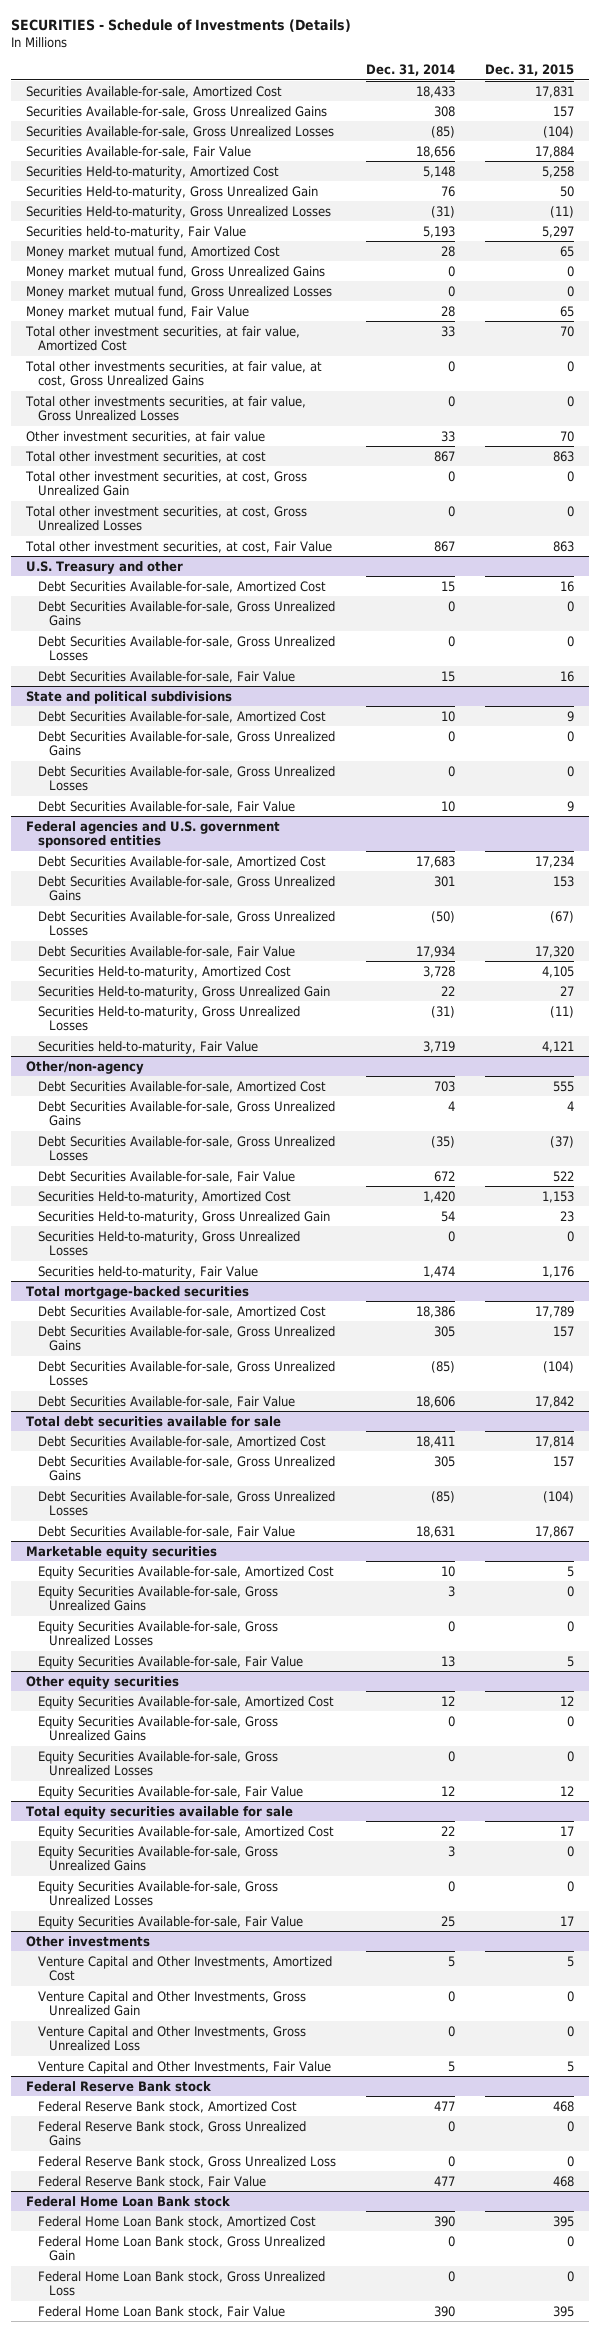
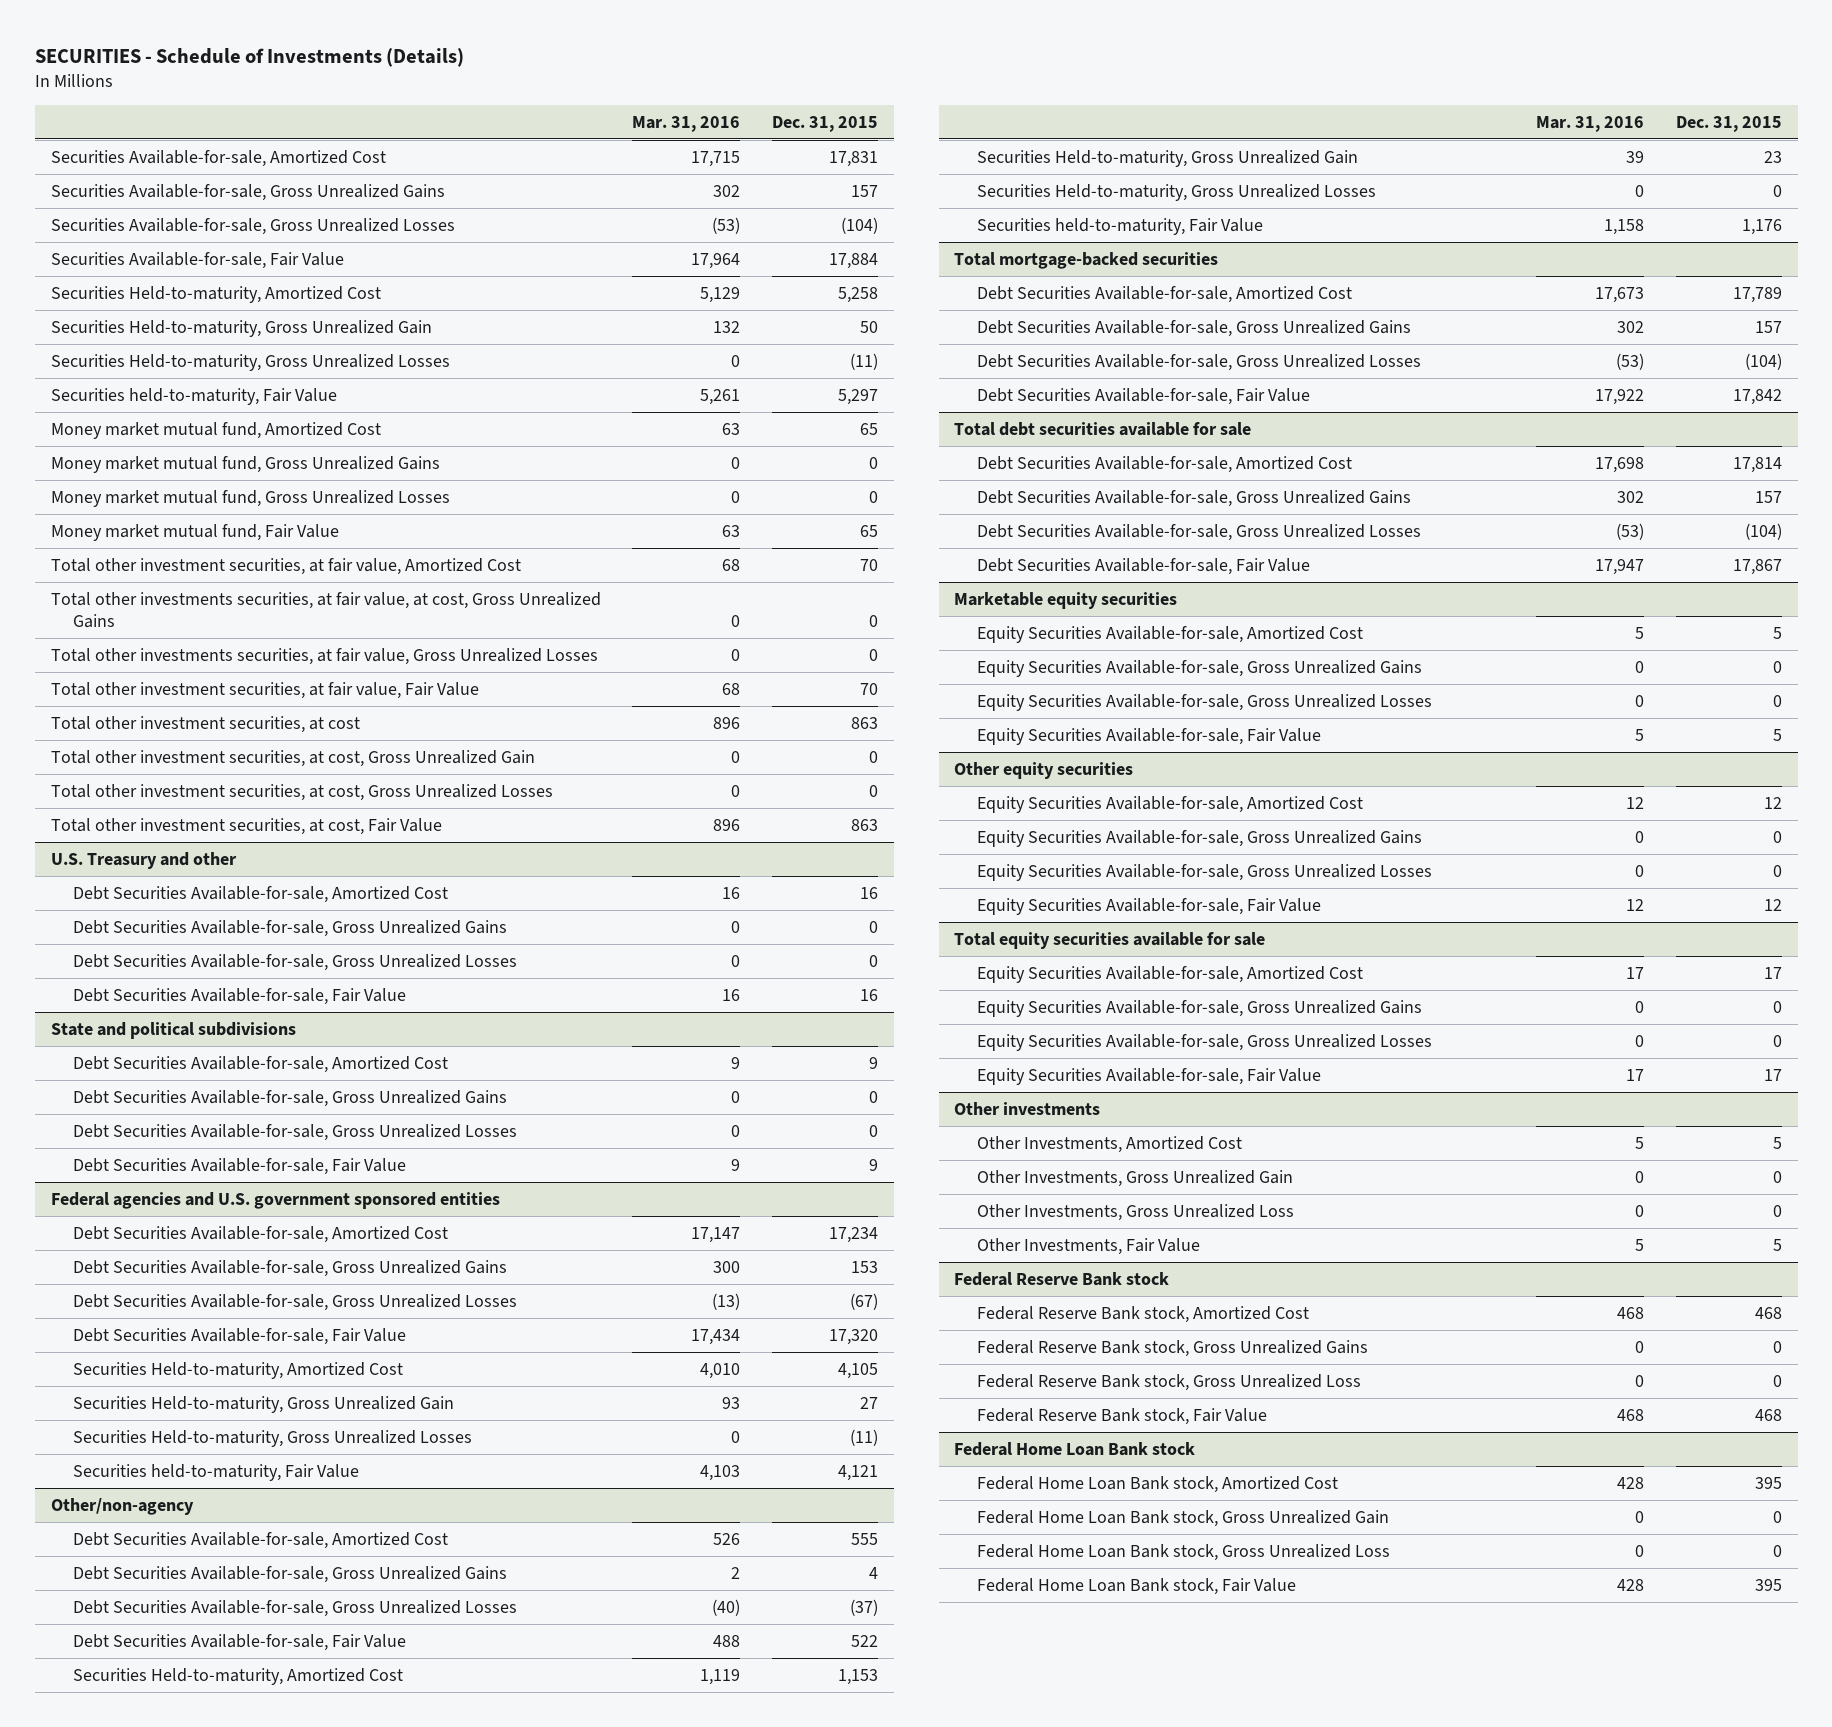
- | Dec. 31, 2014 | Dec. 31, 2015
+ | Mar. 31, 2016 | Dec. 31, 2015
- Other investment securities, at fair value | 33 | 70
+ Total other investment securities, at fair value, Fair Value | 68 | 70
@ Other investments
- Venture Capital and Other Investments, Amortized Cost | 5 | 5
- Venture Capital and Other Investments, Gross Unrealized Gain | 0 | 0
- Venture Capital and Other Investments, Gross Unrealized Loss | 0 | 0
- Venture Capital and Other Investments, Fair Value | 5 | 5
+ Other Investments, Amortized Cost | 5 | 5
+ Other Investments, Gross Unrealized Gain | 0 | 0
+ Other Investments, Gross Unrealized Loss | 0 | 0
+ Other Investments, Fair Value | 5 | 5

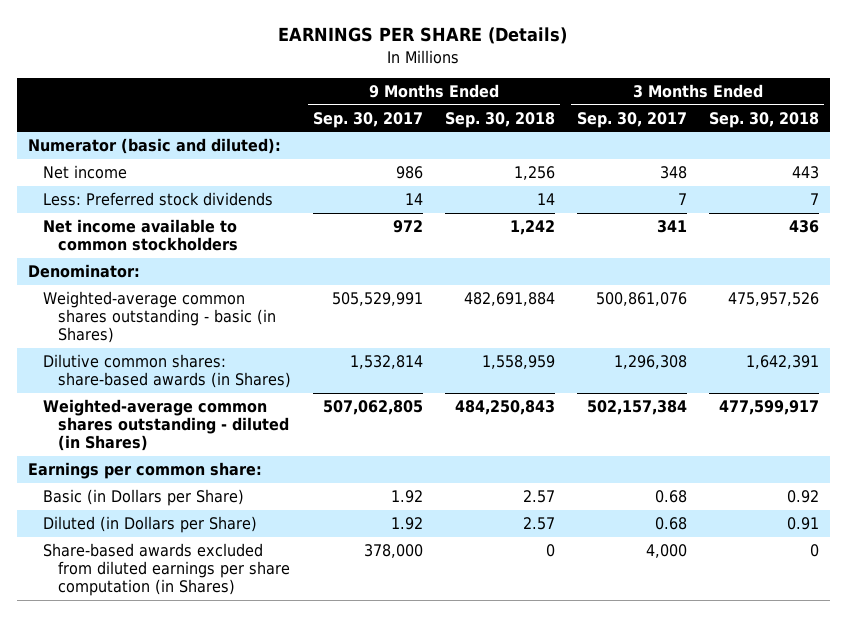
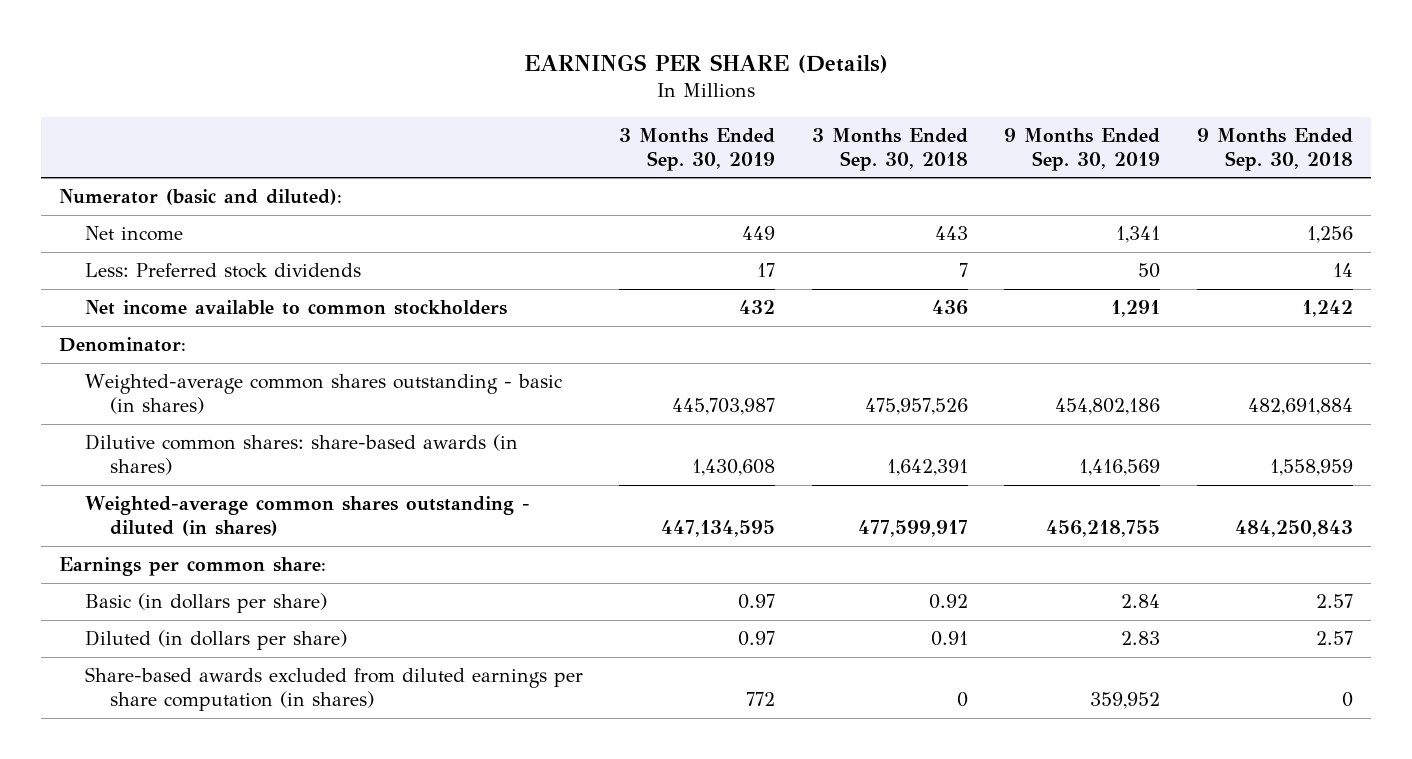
- | 9 Months Ended Sep. 30, 2017 | 9 Months Ended Sep. 30, 2018 | 3 Months Ended Sep. 30, 2017 | 3 Months Ended Sep. 30, 2018
+ | 3 Months Ended Sep. 30, 2019 | 3 Months Ended Sep. 30, 2018 | 9 Months Ended Sep. 30, 2019 | 9 Months Ended Sep. 30, 2018
- Weighted-average common shares outstanding - basic (in Shares) | 505,529,991 | 482,691,884 | 500,861,076 | 475,957,526
- Dilutive common shares: share-based awards (in Shares) | 1,532,814 | 1,558,959 | 1,296,308 | 1,642,391
- Weighted-average common shares outstanding - diluted (in Shares) | 507,062,805 | 484,250,843 | 502,157,384 | 477,599,917
+ Weighted-average common shares outstanding - basic (in shares) | 445,703,987 | 475,957,526 | 454,802,186 | 482,691,884
+ Dilutive common shares: share-based awards (in shares) | 1,430,608 | 1,642,391 | 1,416,569 | 1,558,959
+ Weighted-average common shares outstanding - diluted (in shares) | 447,134,595 | 477,599,917 | 456,218,755 | 484,250,843
- Basic (in Dollars per Share) | 1.92 | 2.57 | 0.68 | 0.92
- Diluted (in Dollars per Share) | 1.92 | 2.57 | 0.68 | 0.91
- Share-based awards excluded from diluted earnings per share computation (in Shares) | 378,000 | 0 | 4,000 | 0
+ Basic (in dollars per share) | 0.97 | 0.92 | 2.84 | 2.57
+ Diluted (in dollars per share) | 0.97 | 0.91 | 2.83 | 2.57
+ Share-based awards excluded from diluted earnings per share computation (in shares) | 772 | 0 | 359,952 | 0

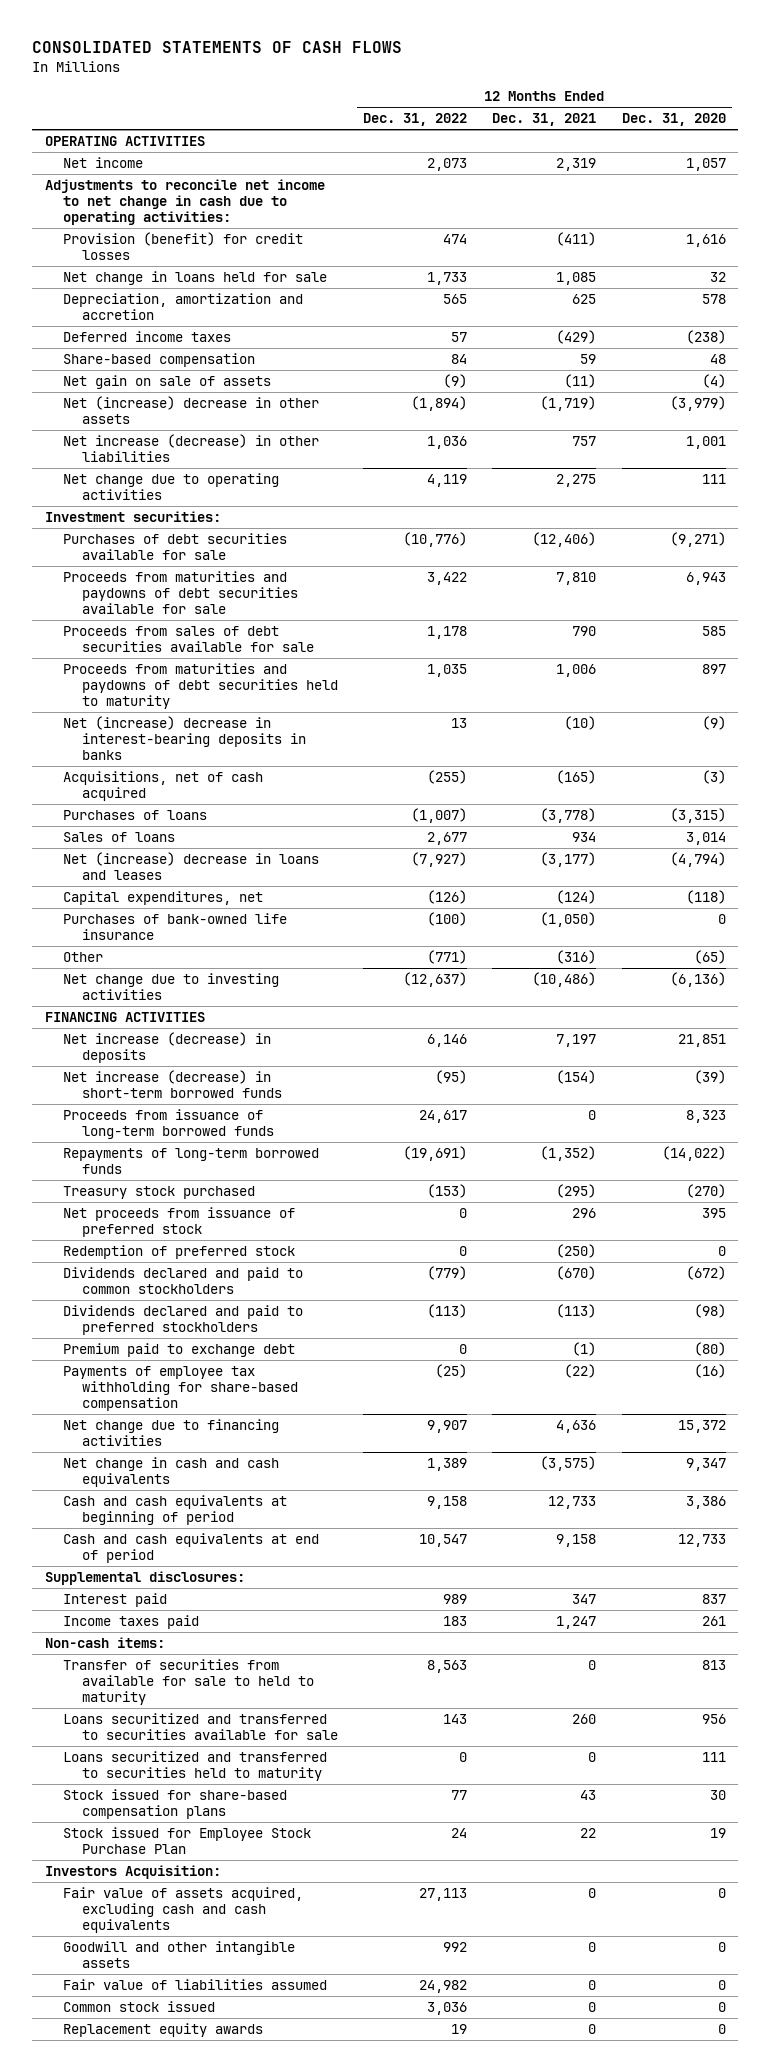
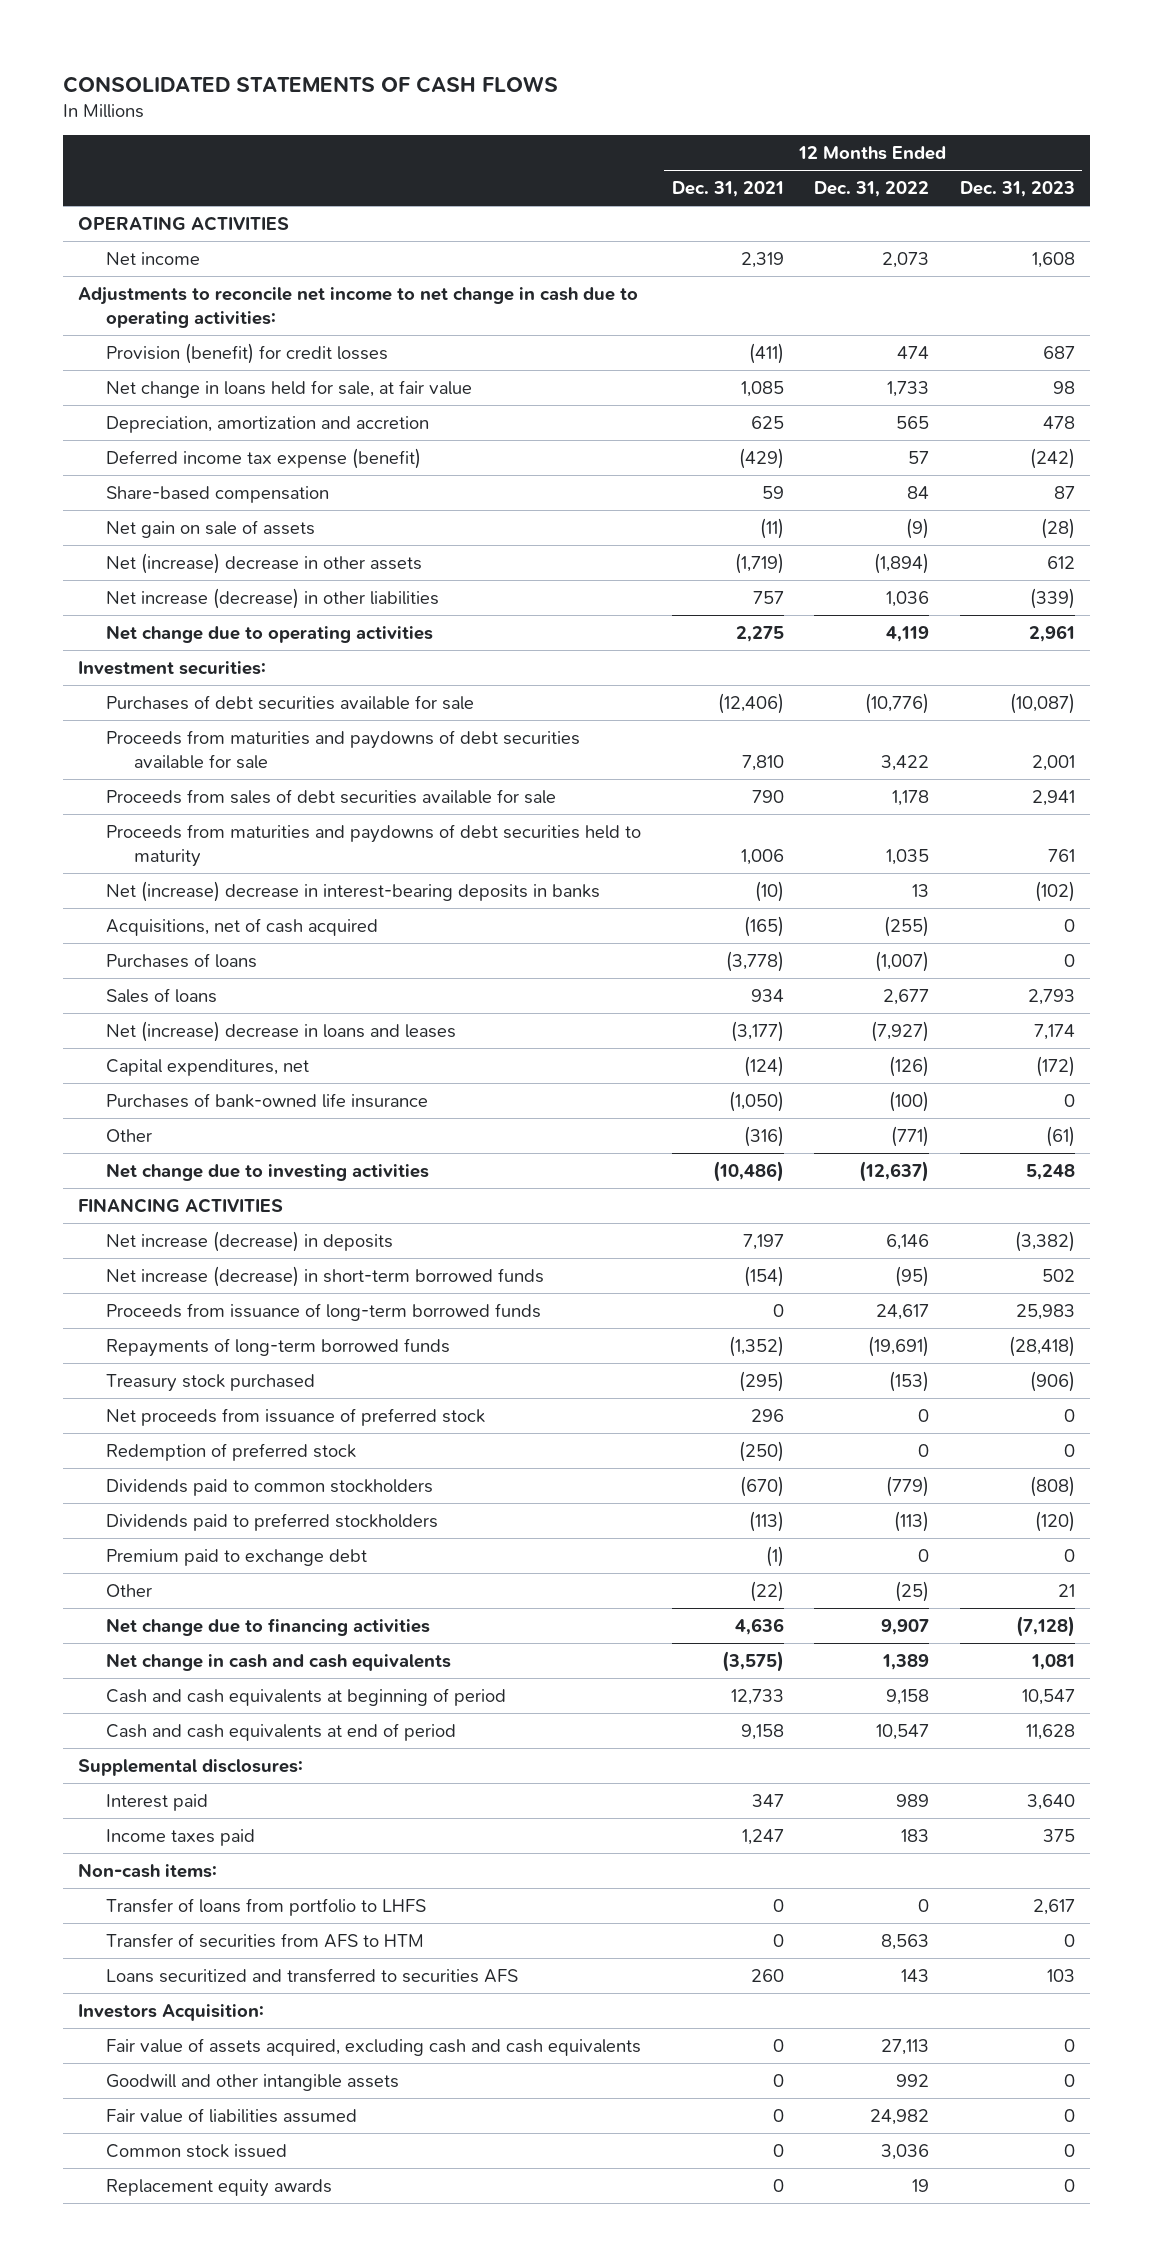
- | 12 Months Ended Dec. 31, 2022 | 12 Months Ended Dec. 31, 2021 | 12 Months Ended Dec. 31, 2020
+ | 12 Months Ended Dec. 31, 2021 | 12 Months Ended Dec. 31, 2022 | 12 Months Ended Dec. 31, 2023
- Net change in loans held for sale | 1,733 | 1,085 | 32
+ Net change in loans held for sale, at fair value | 1,085 | 1,733 | 98
- Deferred income taxes | 57 | (429) | (238)
+ Deferred income tax expense (benefit) | (429) | 57 | (242)
- Dividends declared and paid to common stockholders | (779) | (670) | (672)
- Dividends declared and paid to preferred stockholders | (113) | (113) | (98)
+ Dividends paid to common stockholders | (670) | (779) | (808)
+ Dividends paid to preferred stockholders | (113) | (113) | (120)
- Payments of employee tax withholding for share-based compensation | (25) | (22) | (16)
+ Other | (22) | (25) | 21
- Transfer of securities from available for sale to held to maturity | 8,563 | 0 | 813
- Loans securitized and transferred to securities available for sale | 143 | 260 | 956
- Loans securitized and transferred to securities held to maturity | 0 | 0 | 111
- Stock issued for share-based compensation plans | 77 | 43 | 30
- Stock issued for Employee Stock Purchase Plan | 24 | 22 | 19
+ Transfer of loans from portfolio to LHFS | 0 | 0 | 2,617
+ Transfer of securities from AFS to HTM | 0 | 8,563 | 0
+ Loans securitized and transferred to securities AFS | 260 | 143 | 103

